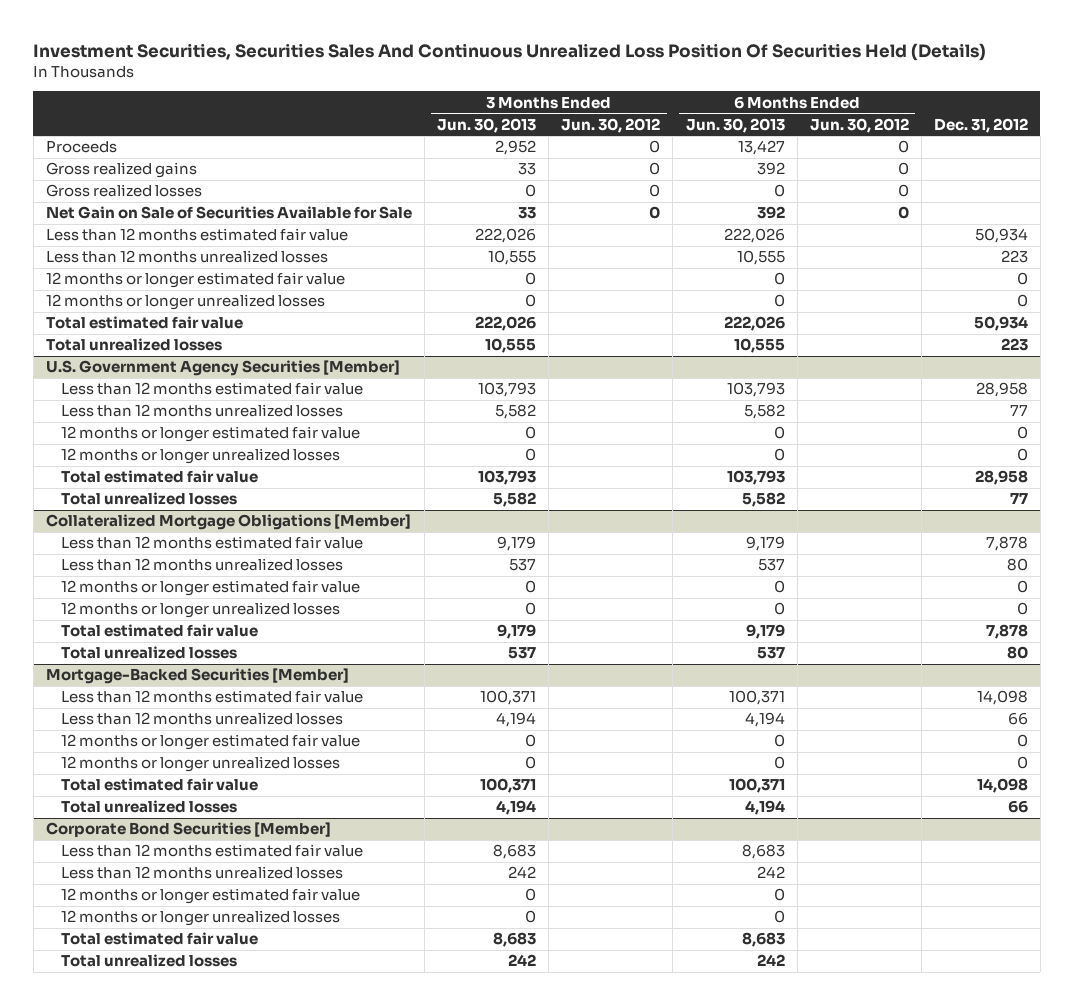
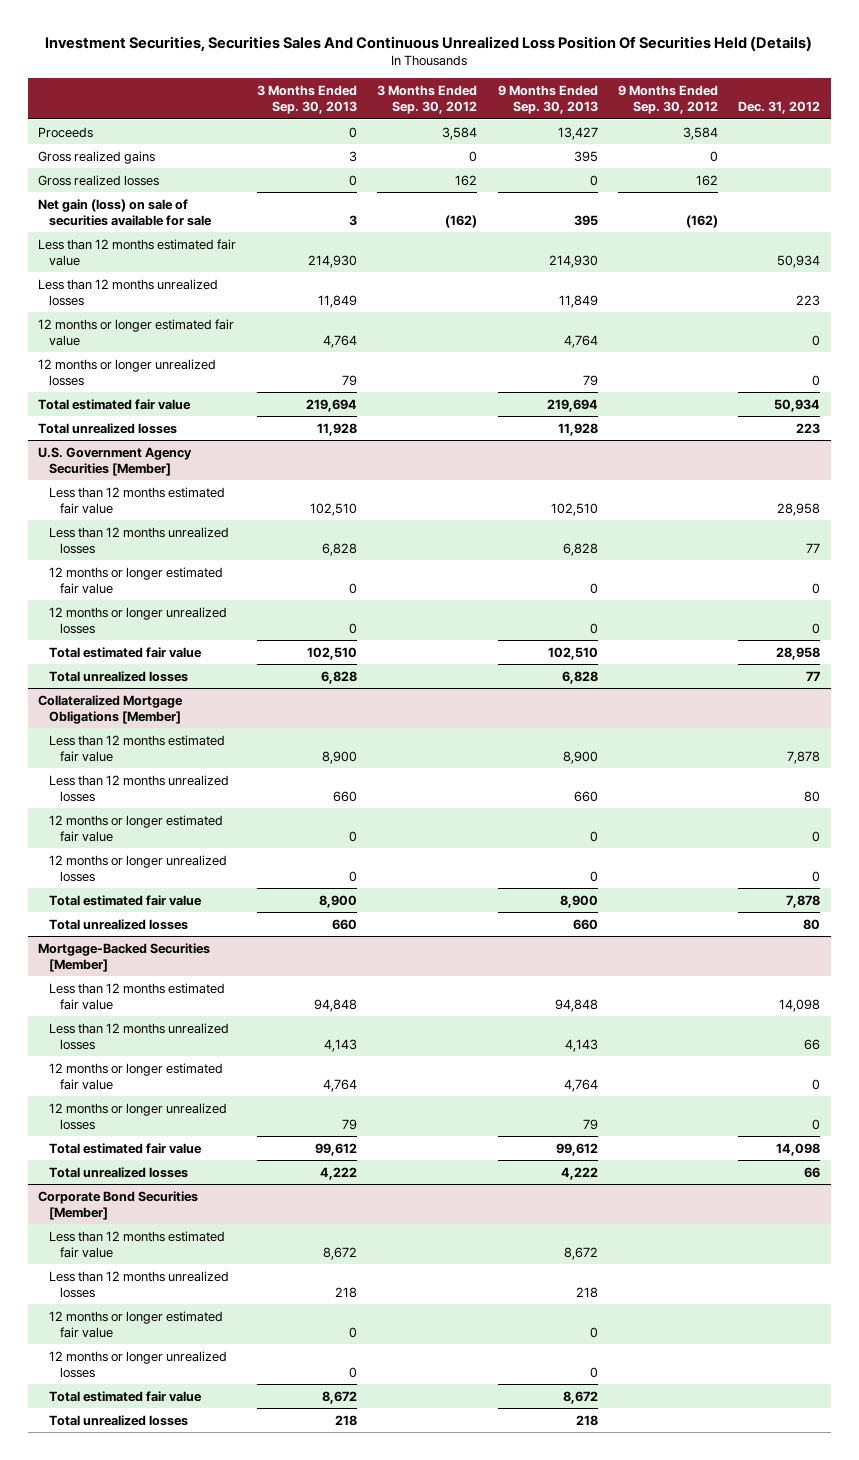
- | 3 Months Ended Jun. 30, 2013 | 3 Months Ended Jun. 30, 2012 | 6 Months Ended Jun. 30, 2013 | 6 Months Ended Jun. 30, 2012 | Dec. 31, 2012
+ | 3 Months Ended Sep. 30, 2013 | 3 Months Ended Sep. 30, 2012 | 9 Months Ended Sep. 30, 2013 | 9 Months Ended Sep. 30, 2012 | Dec. 31, 2012
- Net Gain on Sale of Securities Available for Sale | 33 | 0 | 392 | 0 |
+ Net gain (loss) on sale of securities available for sale | 3 | (162) | 395 | (162) |

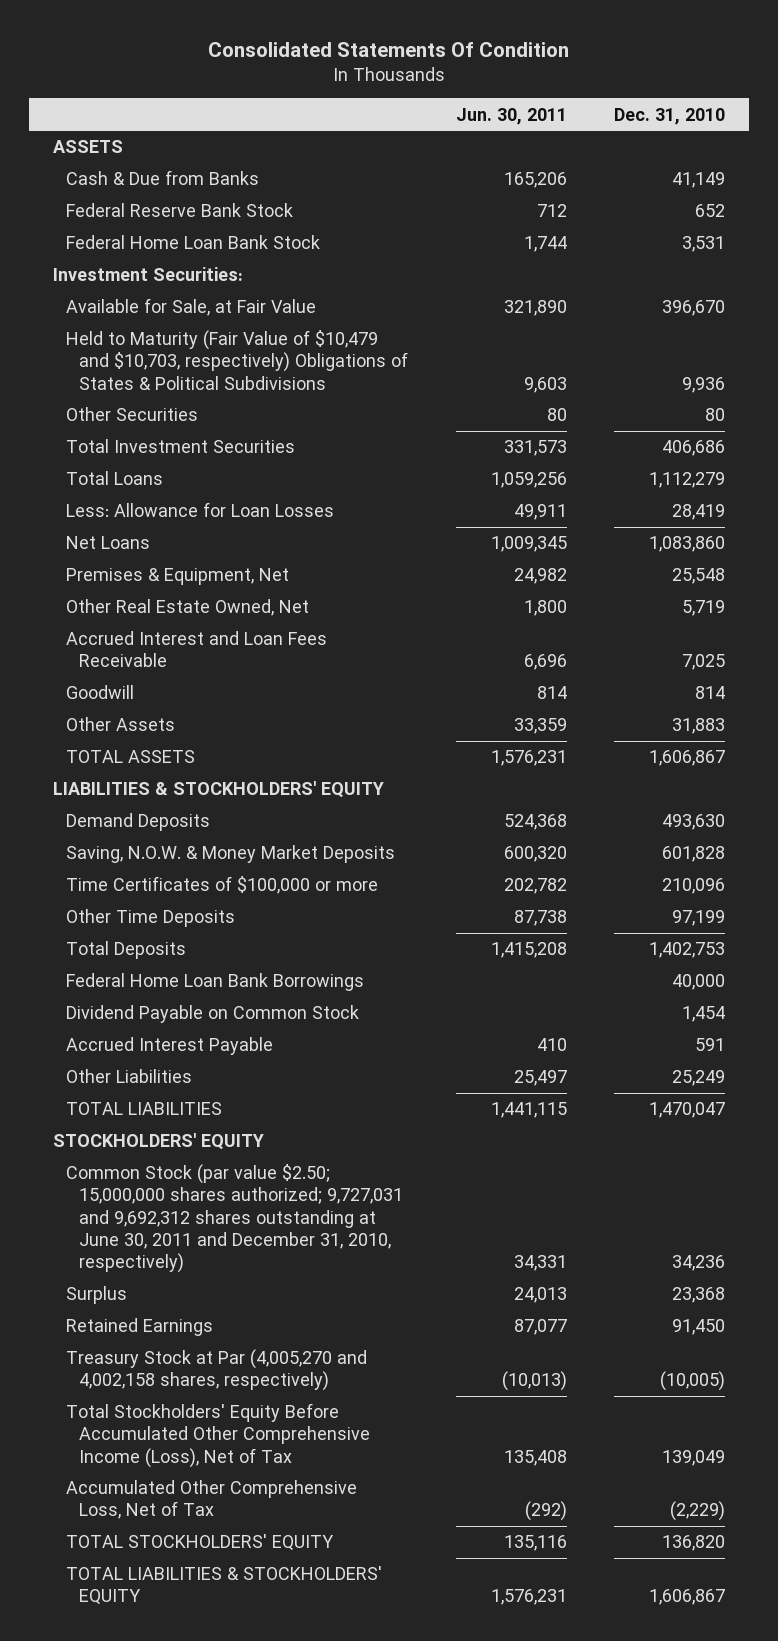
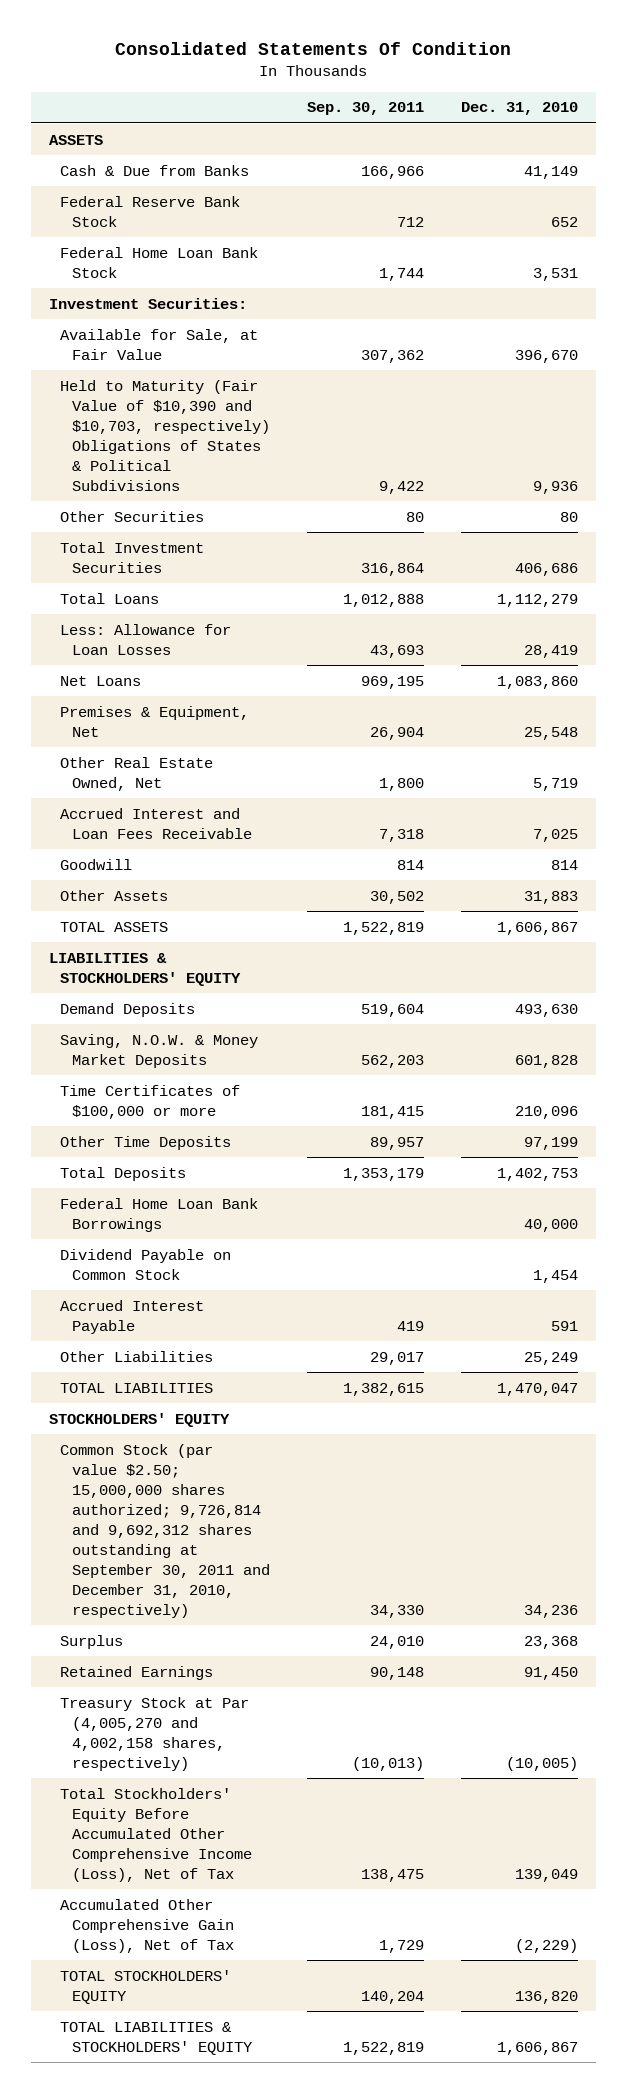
- | Jun. 30, 2011 | Dec. 31, 2010
+ | Sep. 30, 2011 | Dec. 31, 2010
- Held to Maturity (Fair Value of $10,479 and $10,703, respectively) Obligations of States & Political Subdivisions | 9,603 | 9,936
+ Held to Maturity (Fair Value of $10,390 and $10,703, respectively) Obligations of States & Political Subdivisions | 9,422 | 9,936
- Common Stock (par value $2.50; 15,000,000 shares authorized; 9,727,031 and 9,692,312 shares outstanding at June 30, 2011 and December 31, 2010, respectively) | 34,331 | 34,236
+ Common Stock (par value $2.50; 15,000,000 shares authorized; 9,726,814 and 9,692,312 shares outstanding at September 30, 2011 and December 31, 2010, respectively) | 34,330 | 34,236
- Accumulated Other Comprehensive Loss, Net of Tax | (292) | (2,229)
+ Accumulated Other Comprehensive Gain (Loss), Net of Tax | 1,729 | (2,229)

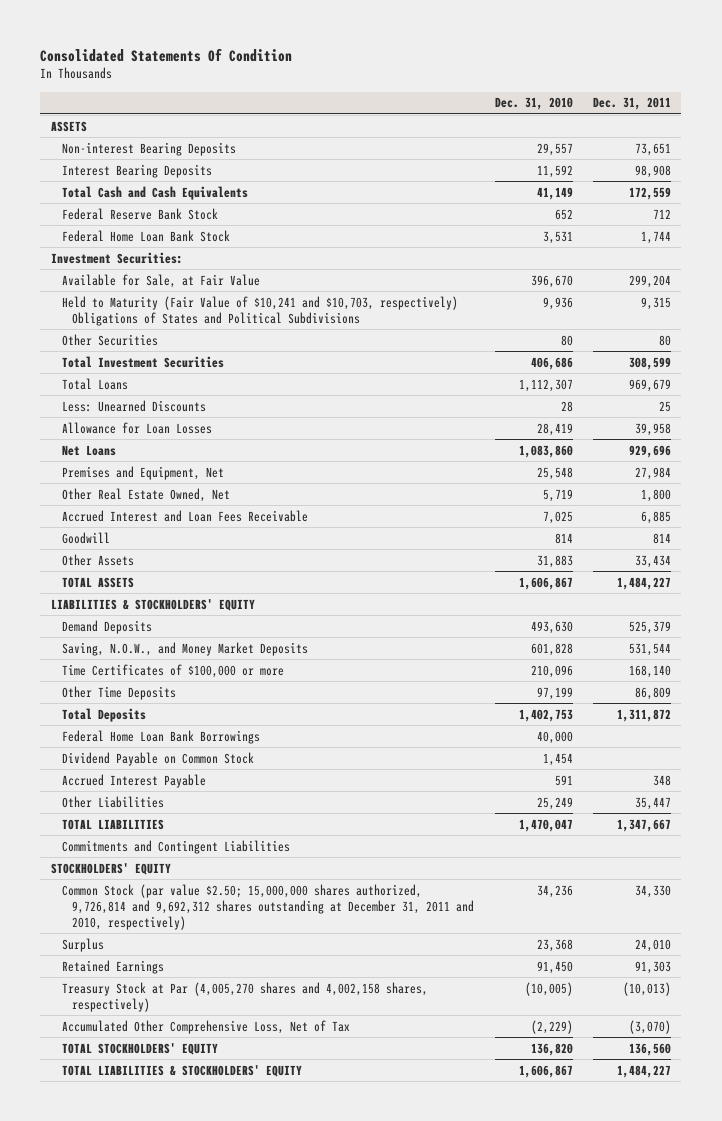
- | Sep. 30, 2011 | Dec. 31, 2010
+ | Dec. 31, 2010 | Dec. 31, 2011
- Cash & Due from Banks | 166,966 | 41,149
+ Non-interest Bearing Deposits | 29,557 | 73,651
+ Interest Bearing Deposits | 11,592 | 98,908
+ Total Cash and Cash Equivalents | 41,149 | 172,559
- Held to Maturity (Fair Value of $10,390 and $10,703, respectively) Obligations of States & Political Subdivisions | 9,422 | 9,936
+ Held to Maturity (Fair Value of $10,241 and $10,703, respectively) Obligations of States and Political Subdivisions | 9,936 | 9,315
- Total Loans | 1,012,888 | 1,112,279
- Less: Allowance for Loan Losses | 43,693 | 28,419
+ Total Loans | 1,112,307 | 969,679
+ Less: Unearned Discounts | 28 | 25
+ Allowance for Loan Losses | 28,419 | 39,958
- Premises & Equipment, Net | 26,904 | 25,548
+ Premises and Equipment, Net | 25,548 | 27,984
- Saving, N.O.W. & Money Market Deposits | 562,203 | 601,828
+ Saving, N.O.W., and Money Market Deposits | 601,828 | 531,544
+ Commitments and Contingent Liabilities
- Common Stock (par value $2.50; 15,000,000 shares authorized; 9,726,814 and 9,692,312 shares outstanding at September 30, 2011 and December 31, 2010, respectively) | 34,330 | 34,236
+ Common Stock (par value $2.50; 15,000,000 shares authorized, 9,726,814 and 9,692,312 shares outstanding at December 31, 2011 and 2010, respectively) | 34,236 | 34,330
- Treasury Stock at Par (4,005,270 and 4,002,158 shares, respectively) | (10,013) | (10,005)
- Total Stockholders' Equity Before Accumulated Other Comprehensive Income (Loss), Net of Tax | 138,475 | 139,049
- Accumulated Other Comprehensive Gain (Loss), Net of Tax | 1,729 | (2,229)
+ Treasury Stock at Par (4,005,270 shares and 4,002,158 shares, respectively) | (10,005) | (10,013)
+ Accumulated Other Comprehensive Loss, Net of Tax | (2,229) | (3,070)

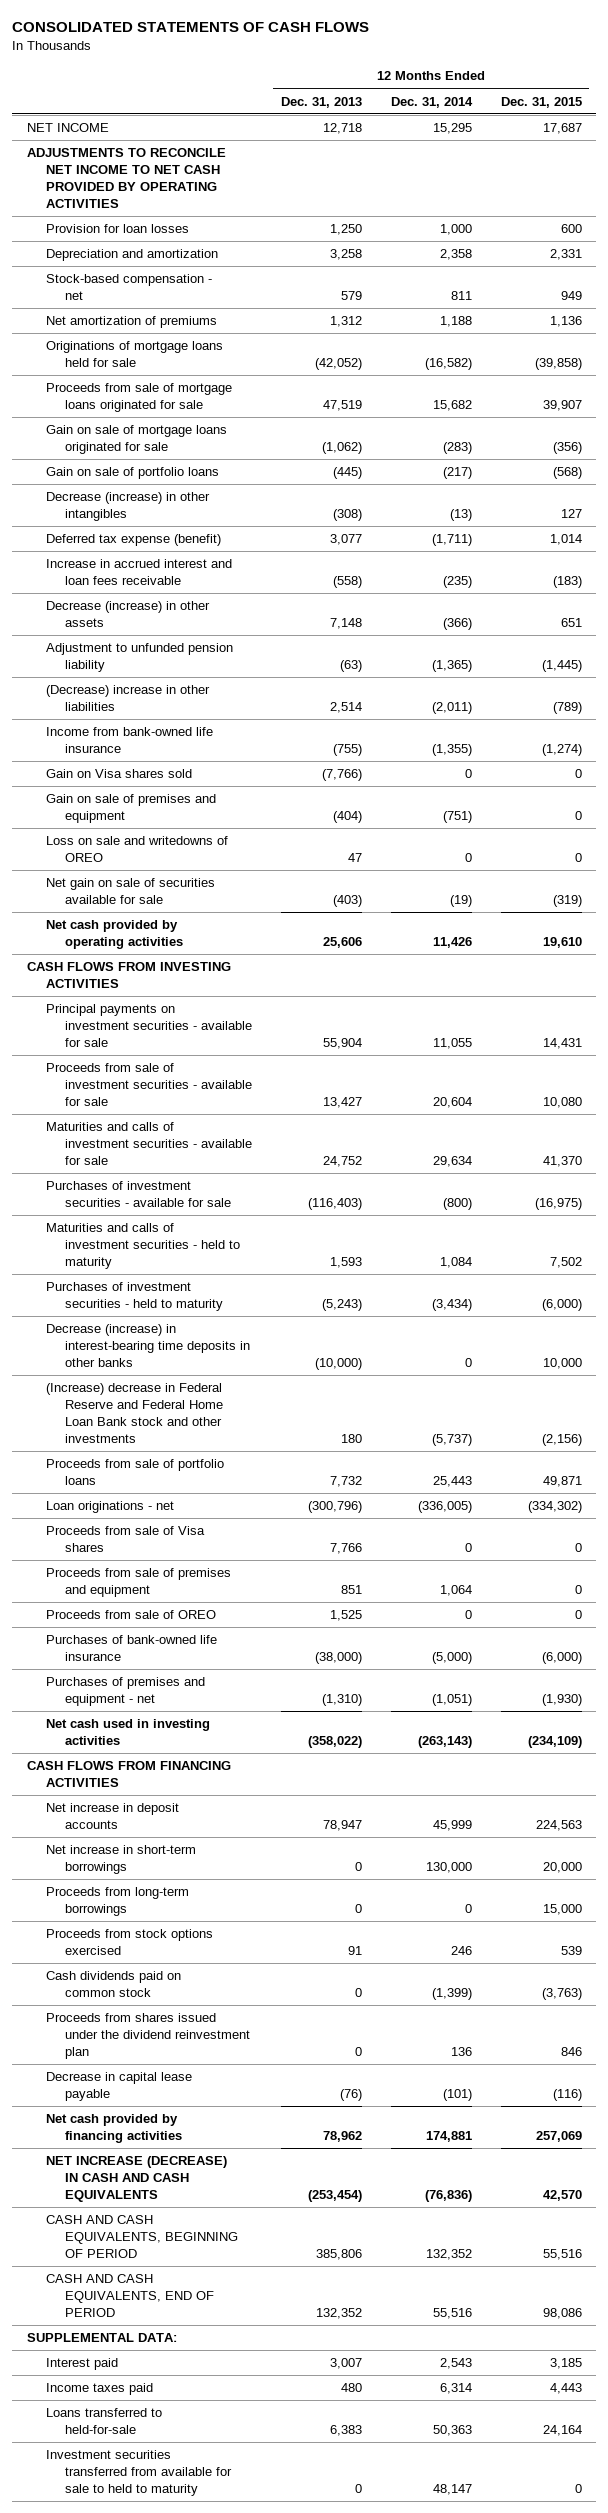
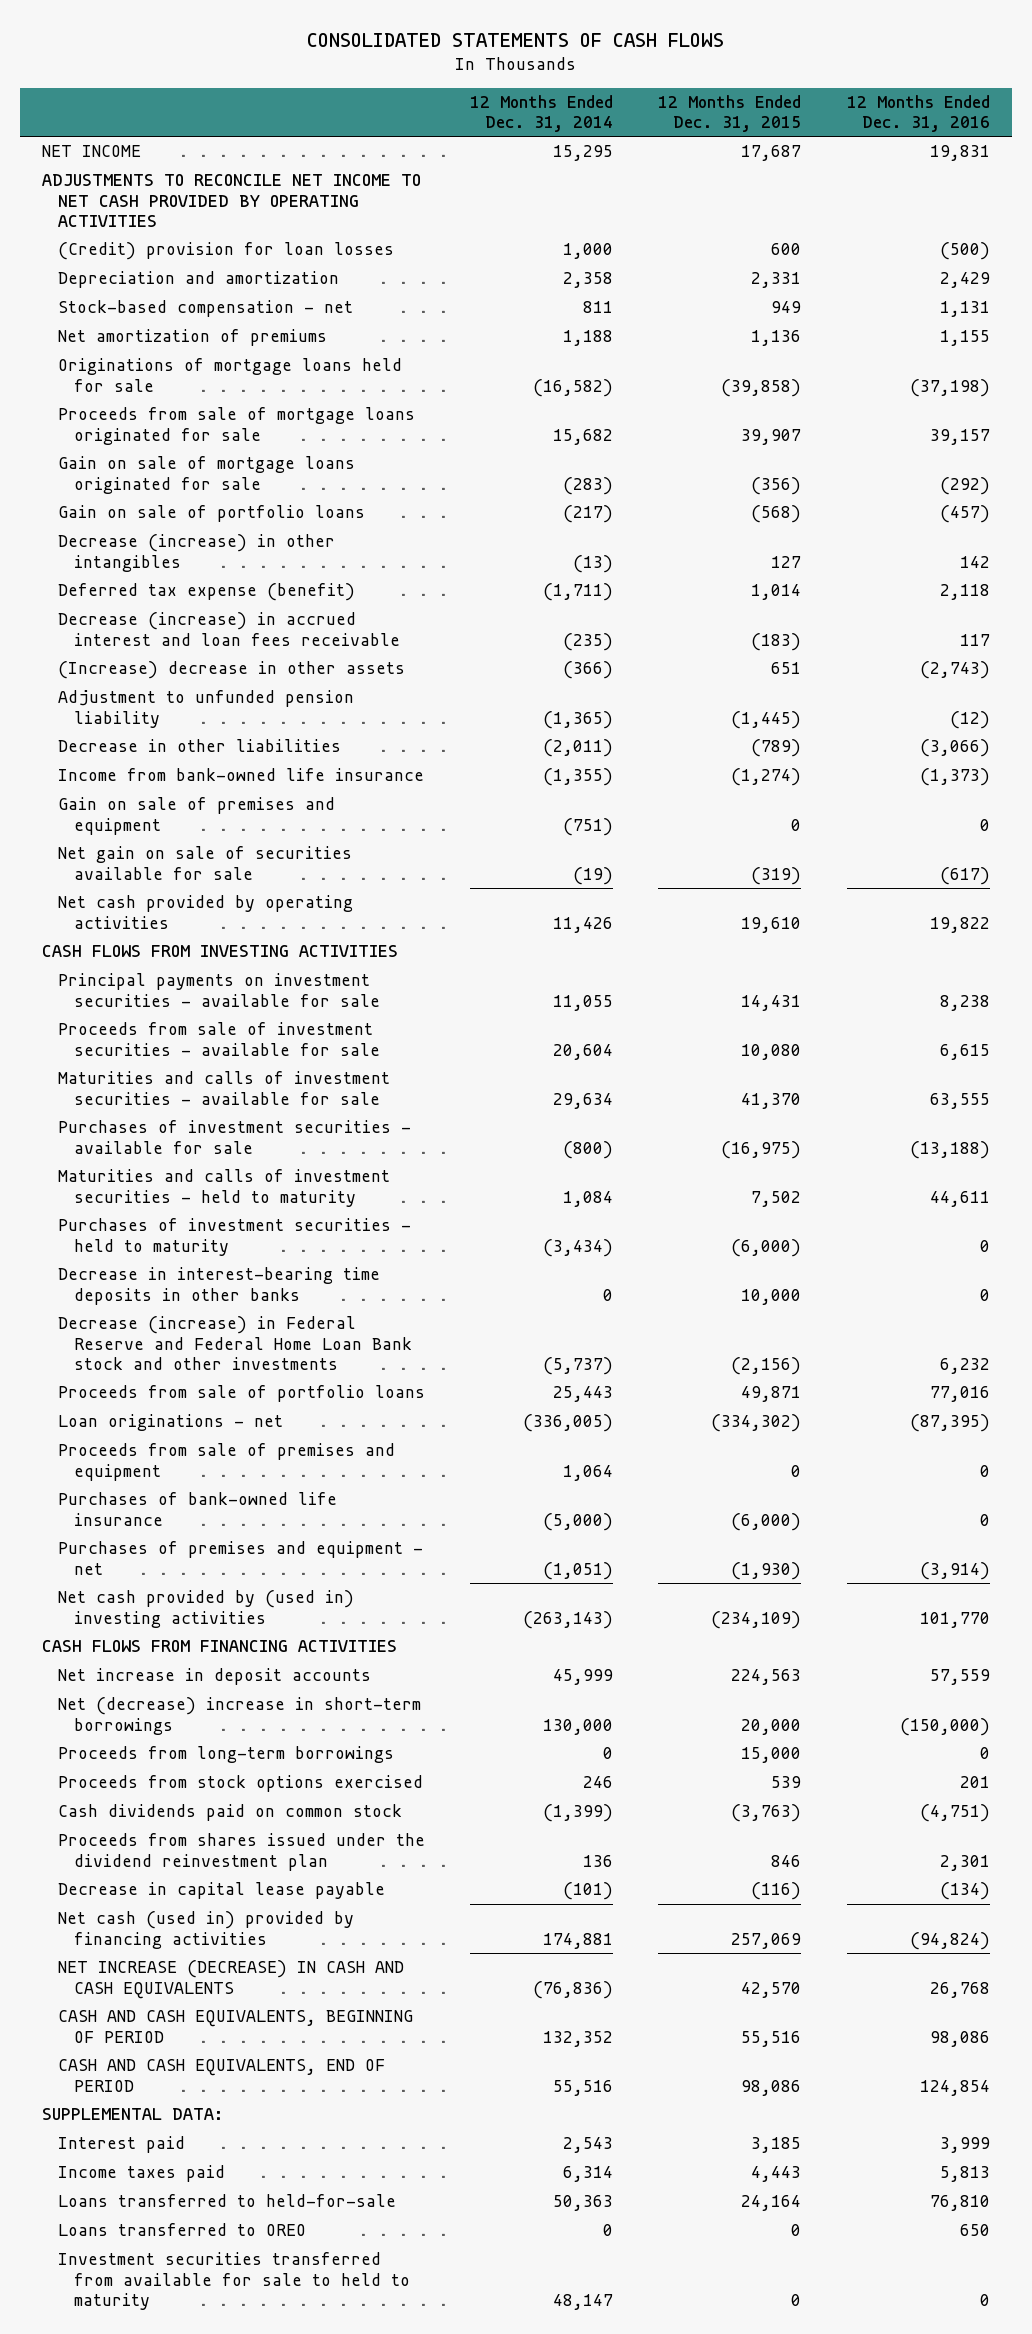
- | 12 Months Ended Dec. 31, 2013 | 12 Months Ended Dec. 31, 2014 | 12 Months Ended Dec. 31, 2015
+ | 12 Months Ended Dec. 31, 2014 | 12 Months Ended Dec. 31, 2015 | 12 Months Ended Dec. 31, 2016
- Provision for loan losses | 1,250 | 1,000 | 600
+ (Credit) provision for loan losses | 1,000 | 600 | (500)
- Increase in accrued interest and loan fees receivable | (558) | (235) | (183)
- Decrease (increase) in other assets | 7,148 | (366) | 651
+ Decrease (increase) in accrued interest and loan fees receivable | (235) | (183) | 117
+ (Increase) decrease in other assets | (366) | 651 | (2,743)
- (Decrease) increase in other liabilities | 2,514 | (2,011) | (789)
+ Decrease in other liabilities | (2,011) | (789) | (3,066)
- Gain on Visa shares sold | (7,766) | 0 | 0
- Loss on sale and writedowns of OREO | 47 | 0 | 0
- Decrease (increase) in interest-bearing time deposits in other banks | (10,000) | 0 | 10,000
- (Increase) decrease in Federal Reserve and Federal Home Loan Bank stock and other investments | 180 | (5,737) | (2,156)
+ Decrease in interest-bearing time deposits in other banks | 0 | 10,000 | 0
+ Decrease (increase) in Federal Reserve and Federal Home Loan Bank stock and other investments | (5,737) | (2,156) | 6,232
- Proceeds from sale of Visa shares | 7,766 | 0 | 0
- Proceeds from sale of OREO | 1,525 | 0 | 0
- Net cash used in investing activities | (358,022) | (263,143) | (234,109)
+ Net cash provided by (used in) investing activities | (263,143) | (234,109) | 101,770
- Net increase in short-term borrowings | 0 | 130,000 | 20,000
+ Net (decrease) increase in short-term borrowings | 130,000 | 20,000 | (150,000)
- Net cash provided by financing activities | 78,962 | 174,881 | 257,069
+ Net cash (used in) provided by financing activities | 174,881 | 257,069 | (94,824)
+ Loans transferred to OREO | 0 | 0 | 650

